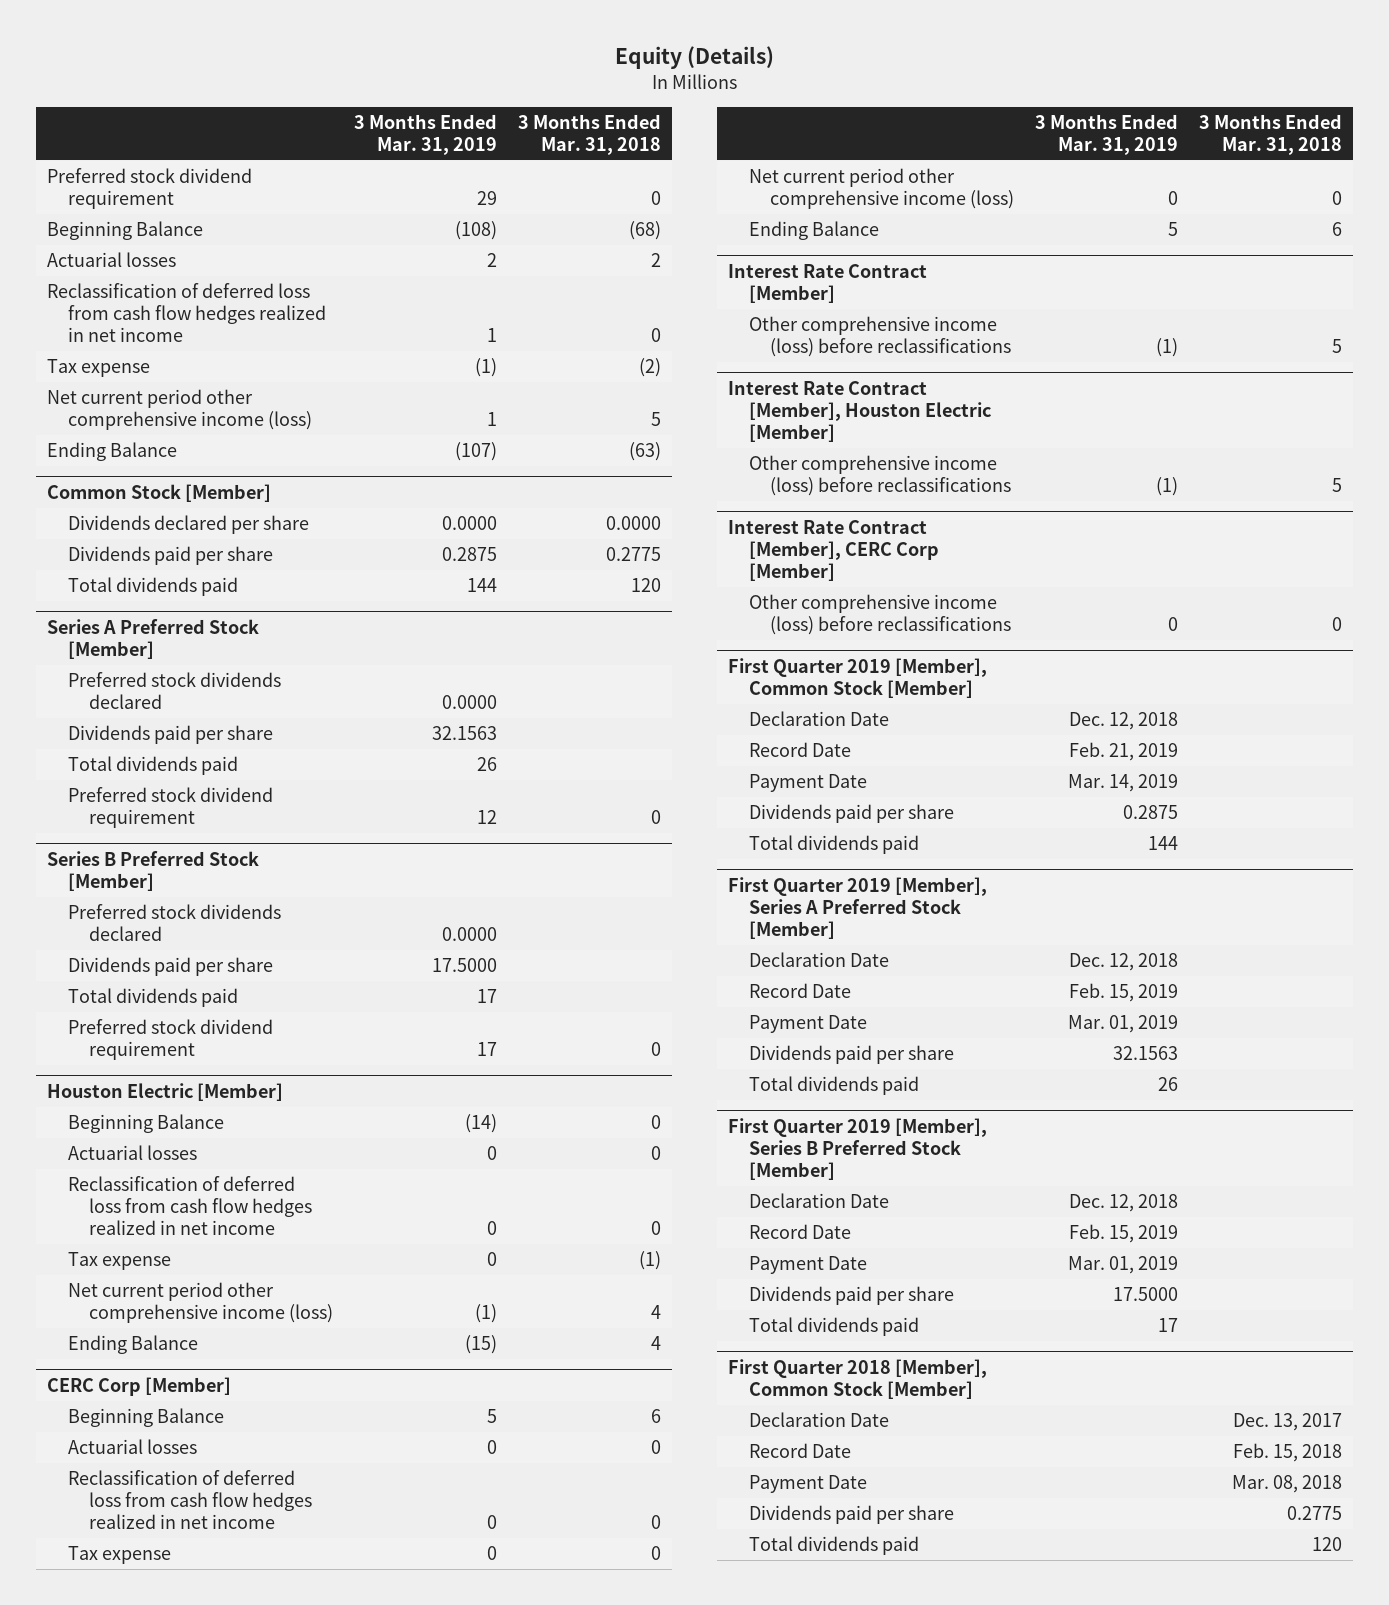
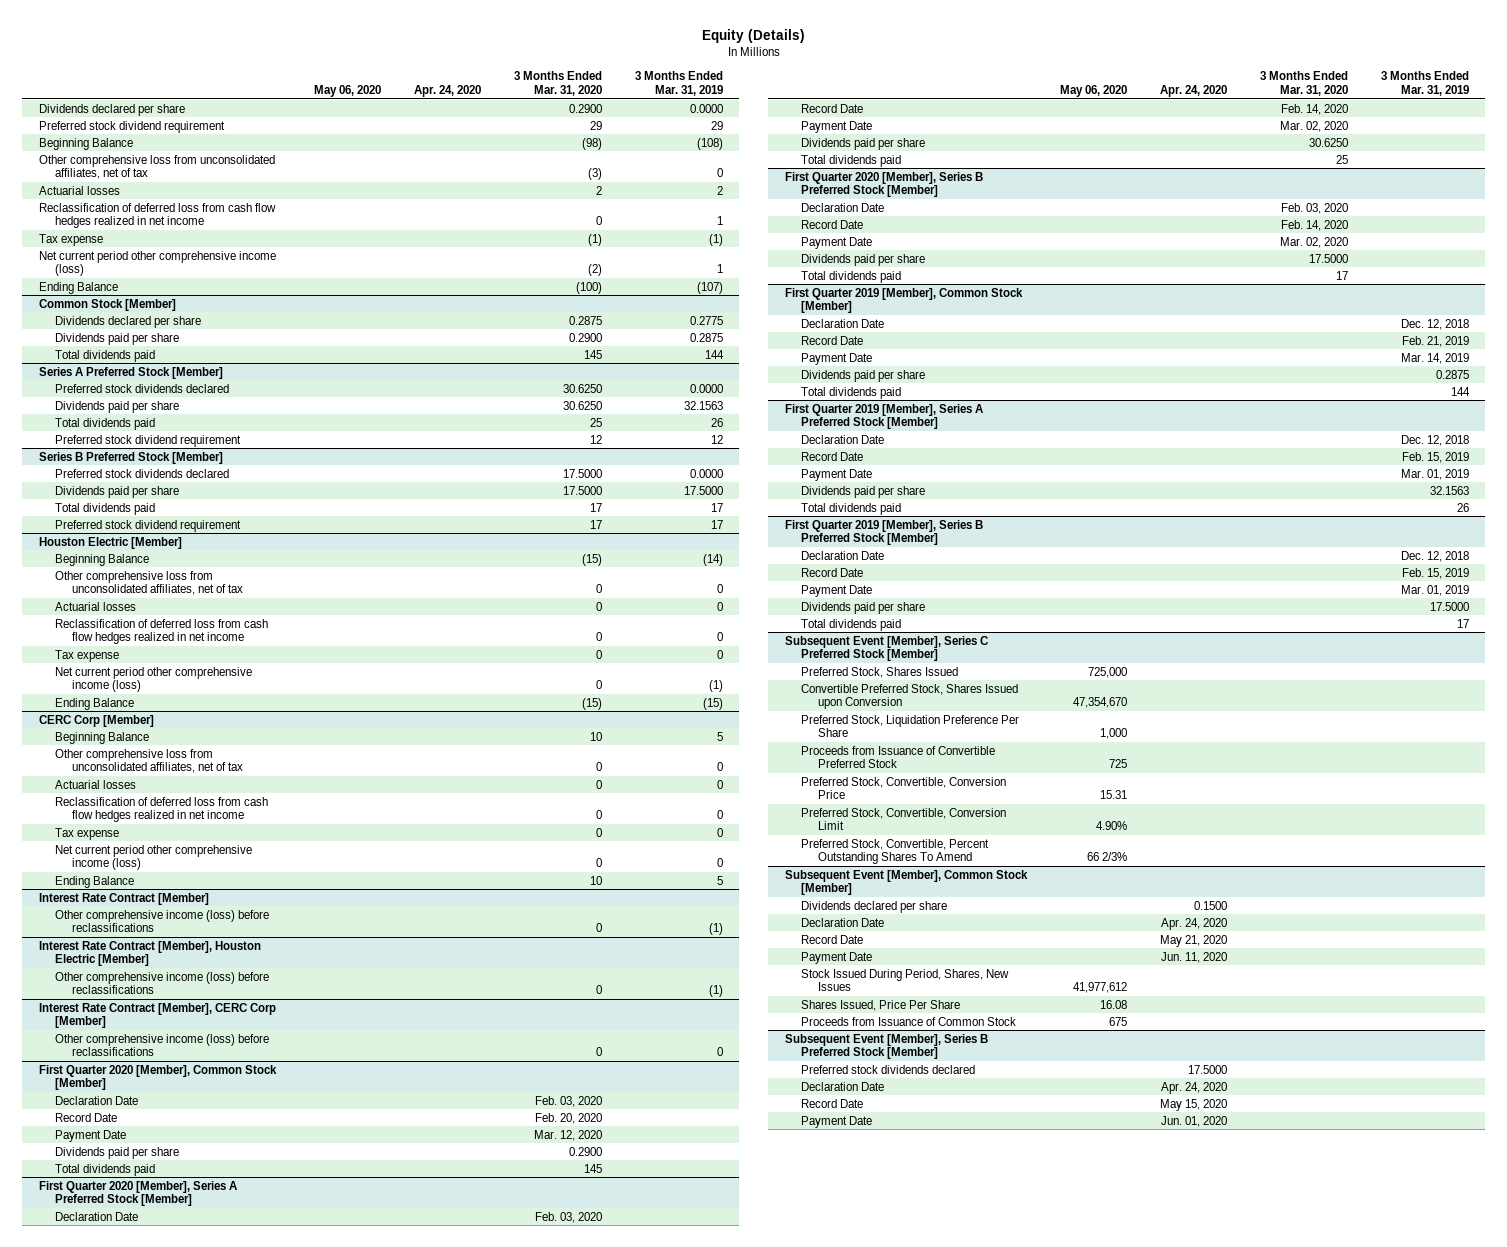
- | 3 Months Ended Mar. 31, 2019 | 3 Months Ended Mar. 31, 2018
+ | May 06, 2020 | Apr. 24, 2020 | 3 Months Ended Mar. 31, 2020 | 3 Months Ended Mar. 31, 2019
+ Dividends declared per share | | | 0.2900 | 0.0000
+ Other comprehensive loss from unconsolidated affiliates, net of tax | | | (3) | 0
@ Common Stock [Member]
- Dividends declared per share | 0.0000 | 0.0000
+ Dividends declared per share | | | 0.2875 | 0.2775
@ Houston Electric [Member]
+ Other comprehensive loss from unconsolidated affiliates, net of tax | | | 0 | 0
@ CERC Corp [Member]
+ Other comprehensive loss from unconsolidated affiliates, net of tax | | | 0 | 0
+ First Quarter 2020 [Member], Common Stock [Member]
+ Declaration Date | | | Feb. 03, 2020 |
+ Record Date | | | Feb. 20, 2020 |
+ Payment Date | | | Mar. 12, 2020 |
+ Dividends paid per share | | | 0.2900 |
+ Total dividends paid | | | 145 |
+ First Quarter 2020 [Member], Series A Preferred Stock [Member]
+ Declaration Date | | | Feb. 03, 2020 |
+ Record Date | | | Feb. 14, 2020 |
+ Payment Date | | | Mar. 02, 2020 |
+ Dividends paid per share | | | 30.6250 |
+ Total dividends paid | | | 25 |
+ First Quarter 2020 [Member], Series B Preferred Stock [Member]
+ Declaration Date | | | Feb. 03, 2020 |
+ Record Date | | | Feb. 14, 2020 |
+ Payment Date | | | Mar. 02, 2020 |
+ Dividends paid per share | | | 17.5000 |
+ Total dividends paid | | | 17 |
- First Quarter 2018 [Member], Common Stock [Member]
+ Subsequent Event [Member], Series C Preferred Stock [Member]
+ Preferred Stock, Shares Issued | 725,000 | | |
+ Convertible Preferred Stock, Shares Issued upon Conversion | 47,354,670 | | |
+ Preferred Stock, Liquidation Preference Per Share | 1,000 | | |
+ Proceeds from Issuance of Convertible Preferred Stock | 725 | | |
+ Preferred Stock, Convertible, Conversion Price | 15.31 | | |
+ Preferred Stock, Convertible, Conversion Limit | 4.90% | | |
+ Preferred Stock, Convertible, Percent Outstanding Shares To Amend | 66 2/3% | | |
+ Subsequent Event [Member], Common Stock [Member]
+ Dividends declared per share | | 0.1500 | |
- Dividends paid per share | | 0.2775
- Total dividends paid | | 120
+ Stock Issued During Period, Shares, New Issues | 41,977,612 | | |
+ Shares Issued, Price Per Share | 16.08 | | |
+ Proceeds from Issuance of Common Stock | 675 | | |
+ Subsequent Event [Member], Series B Preferred Stock [Member]
+ Preferred stock dividends declared | | 17.5000 | |
+ Declaration Date | | Apr. 24, 2020 | |
+ Record Date | | May 15, 2020 | |
+ Payment Date | | Jun. 01, 2020 | |

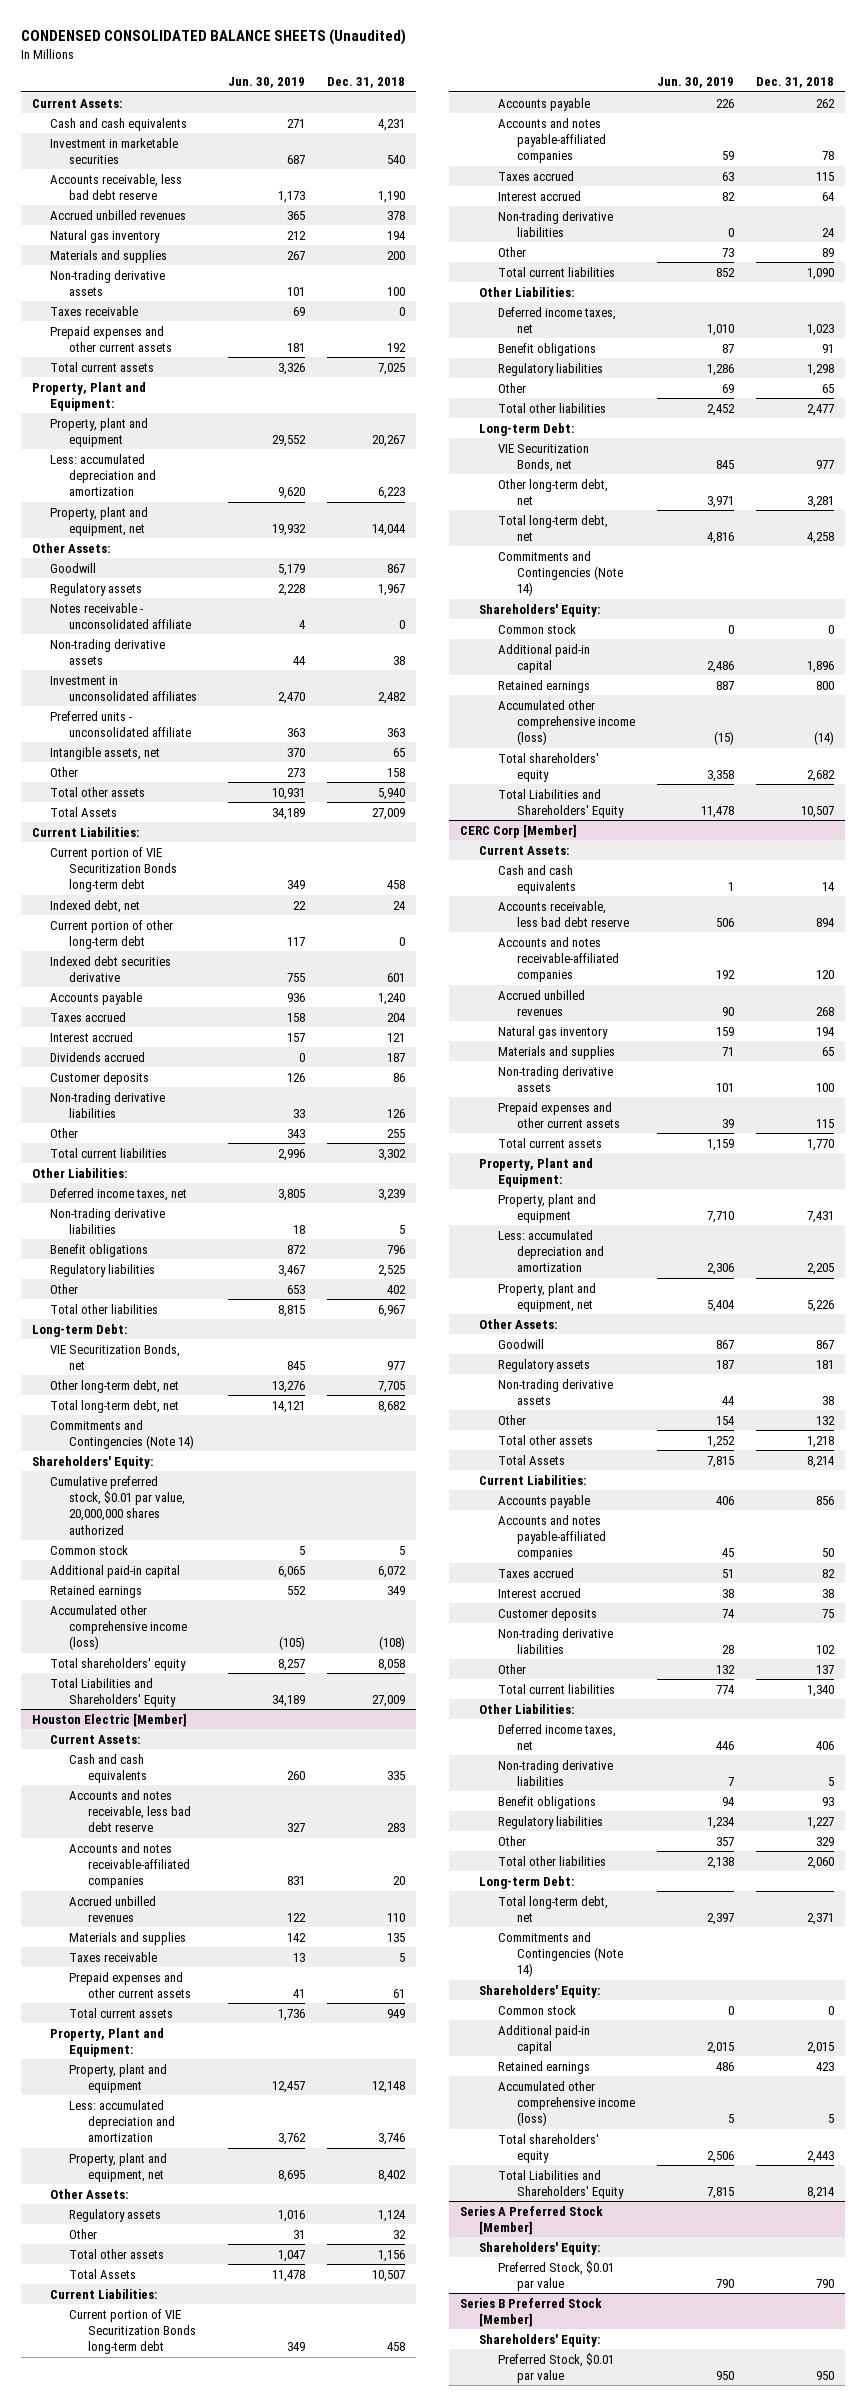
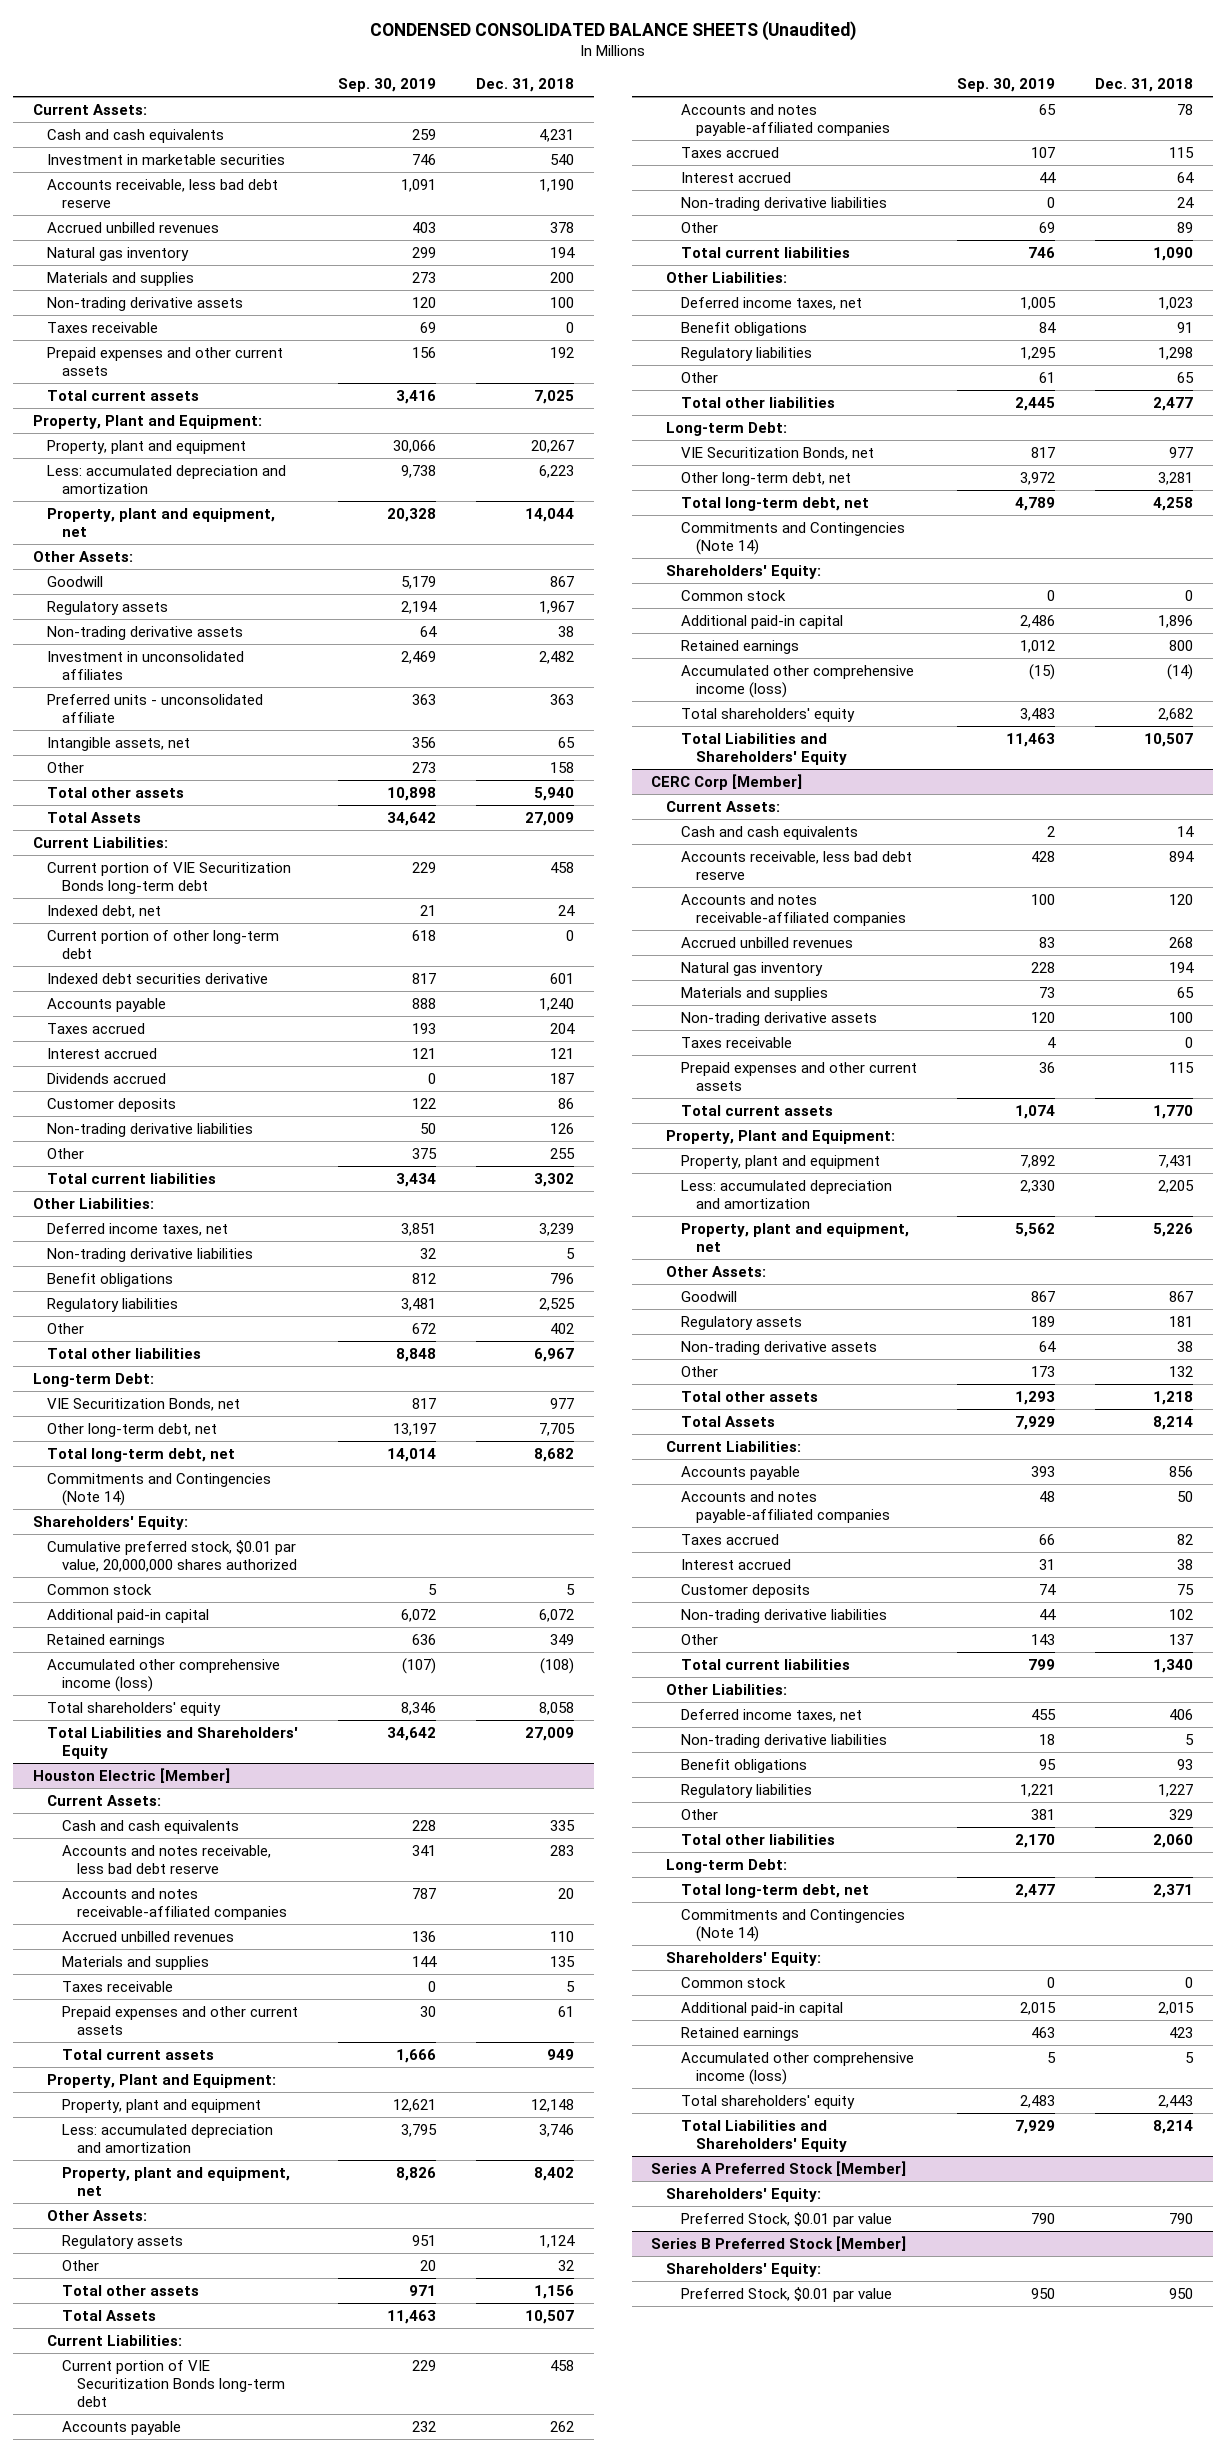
- | Jun. 30, 2019 | Dec. 31, 2018
+ | Sep. 30, 2019 | Dec. 31, 2018
- Notes receivable - unconsolidated affiliate | 4 | 0
@ CERC Corp [Member]
+ Taxes receivable | 4 | 0

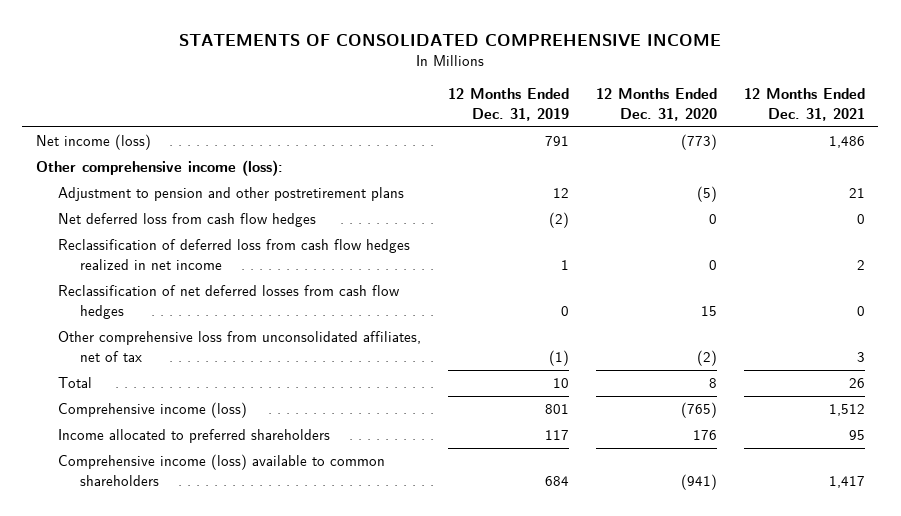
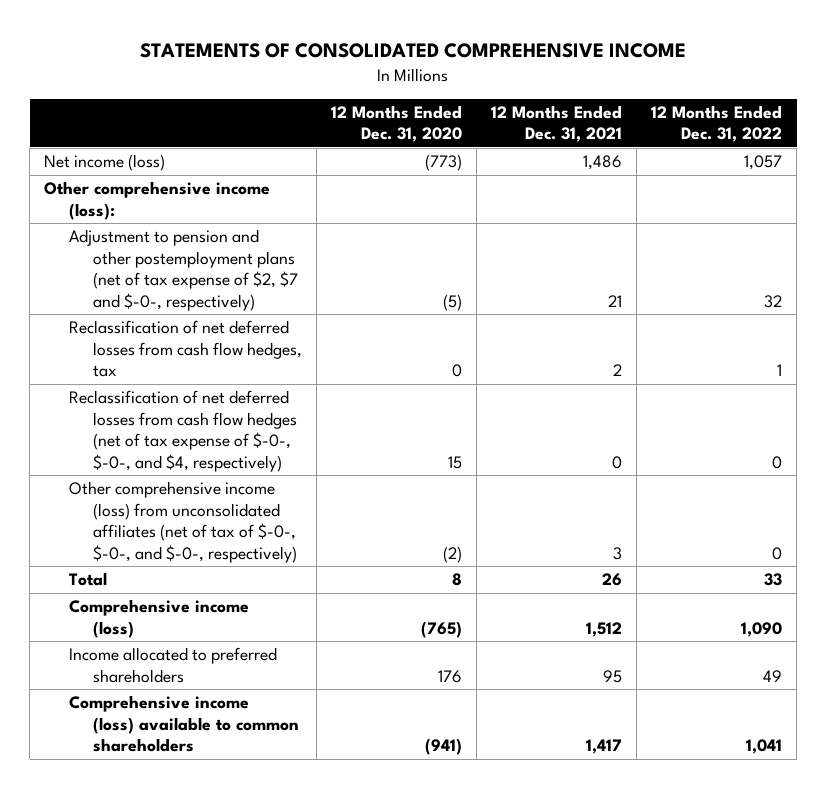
- | 12 Months Ended Dec. 31, 2019 | 12 Months Ended Dec. 31, 2020 | 12 Months Ended Dec. 31, 2021
+ | 12 Months Ended Dec. 31, 2020 | 12 Months Ended Dec. 31, 2021 | 12 Months Ended Dec. 31, 2022
- Adjustment to pension and other postretirement plans | 12 | (5) | 21
- Net deferred loss from cash flow hedges | (2) | 0 | 0
- Reclassification of deferred loss from cash flow hedges realized in net income | 1 | 0 | 2
- Reclassification of net deferred losses from cash flow hedges | 0 | 15 | 0
- Other comprehensive loss from unconsolidated affiliates, net of tax | (1) | (2) | 3
+ Adjustment to pension and other postemployment plans (net of tax expense of $2, $7 and $-0-, respectively) | (5) | 21 | 32
+ Reclassification of net deferred losses from cash flow hedges, tax | 0 | 2 | 1
+ Reclassification of net deferred losses from cash flow hedges (net of tax expense of $-0-, $-0-, and $4, respectively) | 15 | 0 | 0
+ Other comprehensive income (loss) from unconsolidated affiliates (net of tax of $-0-, $-0-, and $-0-, respectively) | (2) | 3 | 0

